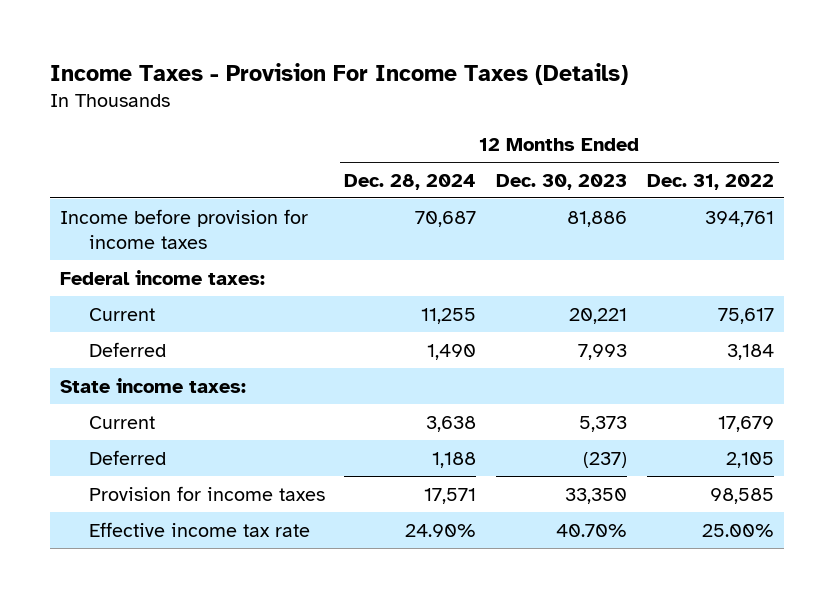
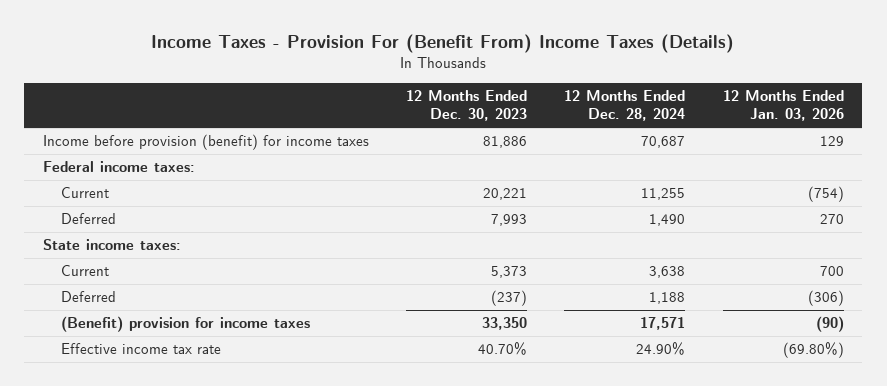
- Income Taxes - Provision For Income Taxes (Details)
+ Income Taxes - Provision For (Benefit From) Income Taxes (Details)
- | 12 Months Ended Dec. 28, 2024 | 12 Months Ended Dec. 30, 2023 | 12 Months Ended Dec. 31, 2022
+ | 12 Months Ended Dec. 30, 2023 | 12 Months Ended Dec. 28, 2024 | 12 Months Ended Jan. 03, 2026
- Income before provision for income taxes | 70,687 | 81,886 | 394,761
+ Income before provision (benefit) for income taxes | 81,886 | 70,687 | 129
- Provision for income taxes | 17,571 | 33,350 | 98,585
+ (Benefit) provision for income taxes | 33,350 | 17,571 | (90)

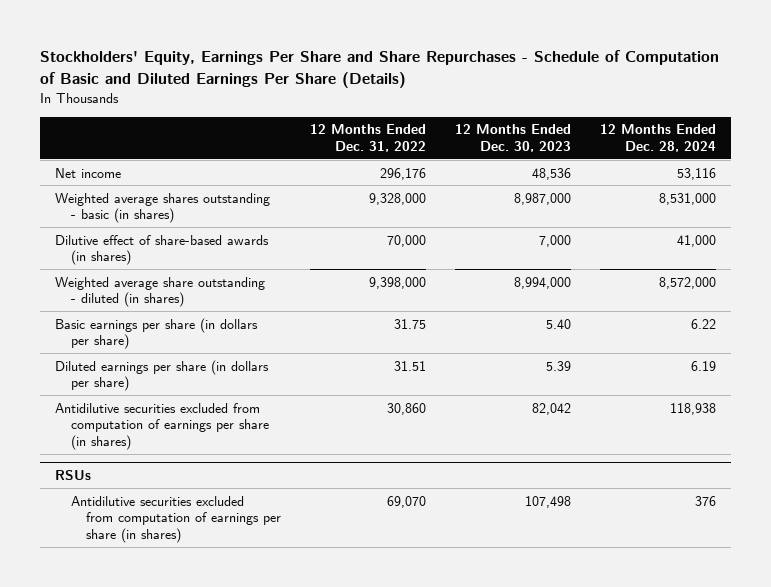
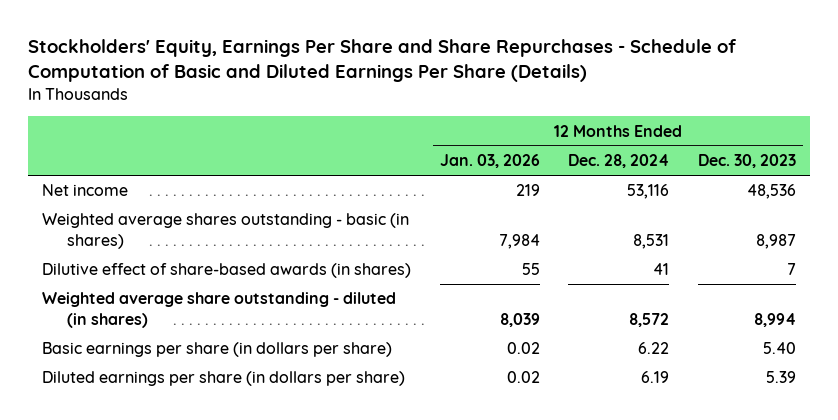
- | 12 Months Ended Dec. 31, 2022 | 12 Months Ended Dec. 30, 2023 | 12 Months Ended Dec. 28, 2024
+ | 12 Months Ended Jan. 03, 2026 | 12 Months Ended Dec. 28, 2024 | 12 Months Ended Dec. 30, 2023
- Weighted average shares outstanding - basic (in shares) | 9,328,000 | 8,987,000 | 8,531,000
- Dilutive effect of share-based awards (in shares) | 70,000 | 7,000 | 41,000
- Weighted average share outstanding - diluted (in shares) | 9,398,000 | 8,994,000 | 8,572,000
+ Weighted average shares outstanding - basic (in shares) | 7,984 | 8,531 | 8,987
+ Dilutive effect of share-based awards (in shares) | 55 | 41 | 7
+ Weighted average share outstanding - diluted (in shares) | 8,039 | 8,572 | 8,994
- Antidilutive securities excluded from computation of earnings per share (in shares) | 30,860 | 82,042 | 118,938
- RSUs
- Antidilutive securities excluded from computation of earnings per share (in shares) | 69,070 | 107,498 | 376

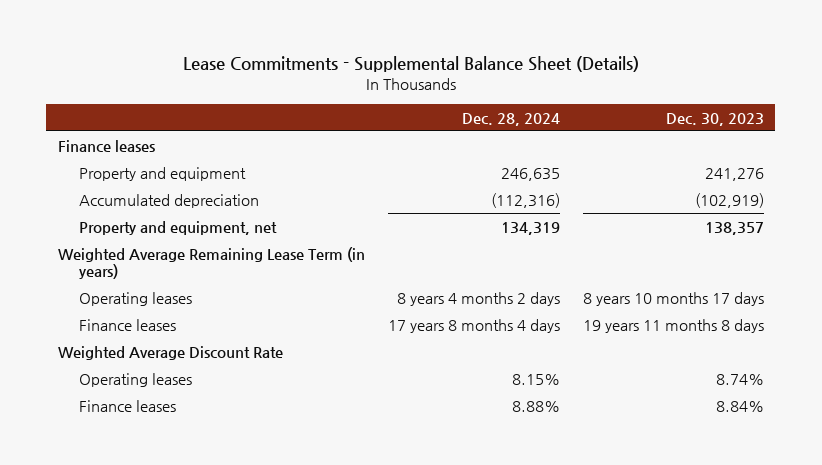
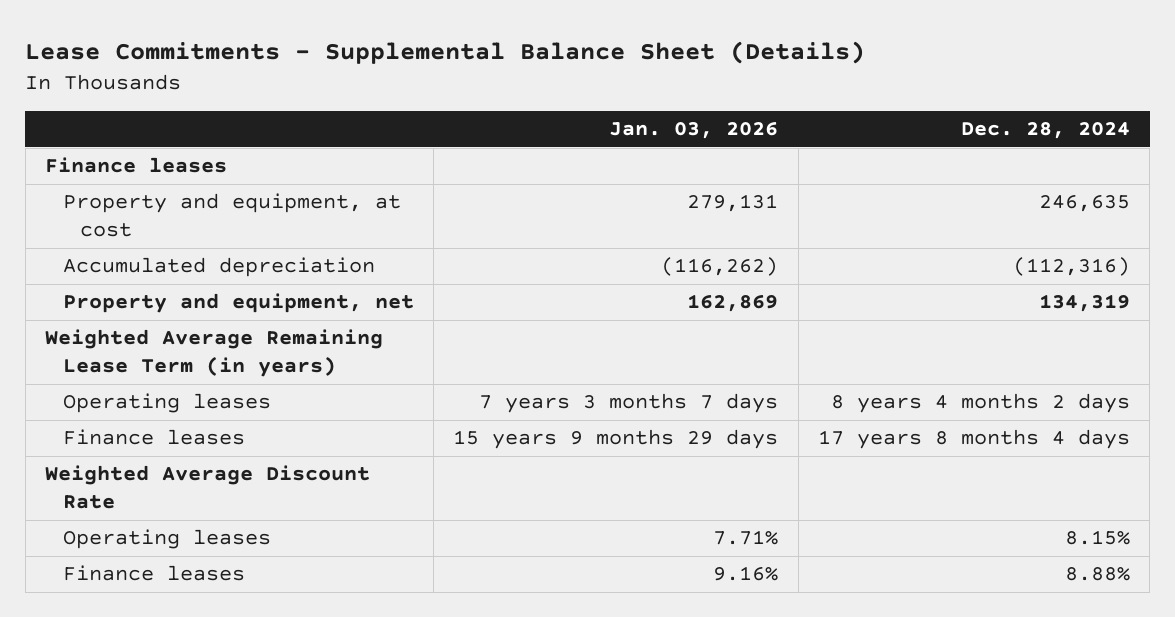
- | Dec. 28, 2024 | Dec. 30, 2023
+ | Jan. 03, 2026 | Dec. 28, 2024
- Property and equipment | 246,635 | 241,276
+ Property and equipment, at cost | 279,131 | 246,635

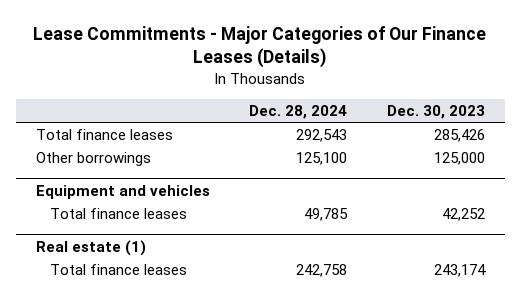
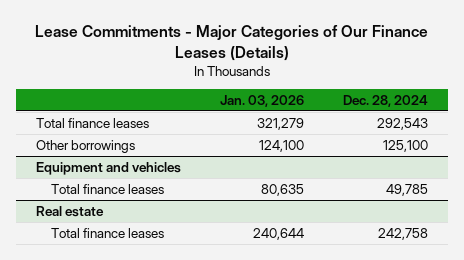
- | Dec. 28, 2024 | Dec. 30, 2023
+ | Jan. 03, 2026 | Dec. 28, 2024
- Real estate (1)
+ Real estate

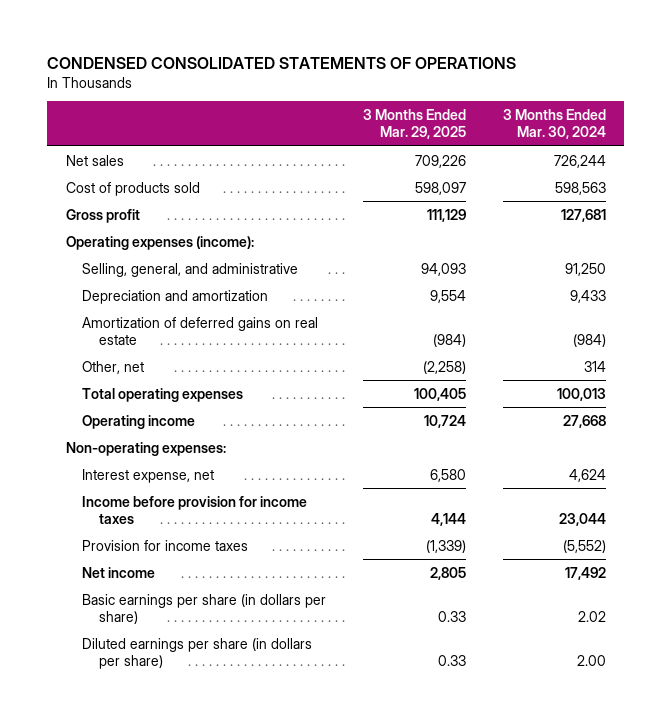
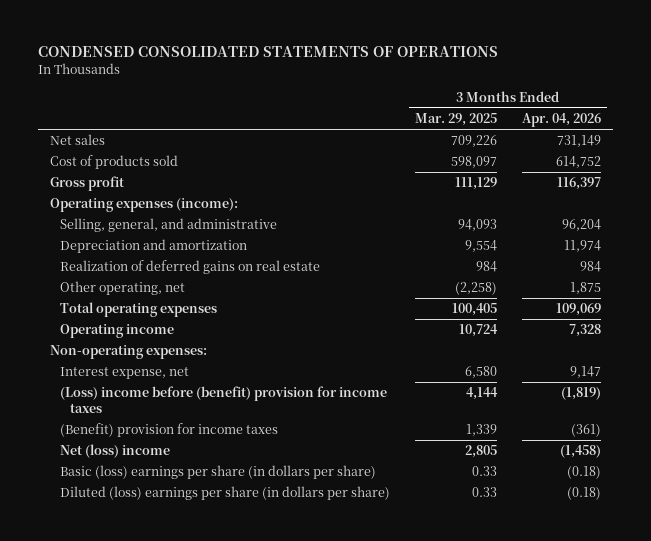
- | 3 Months Ended Mar. 29, 2025 | 3 Months Ended Mar. 30, 2024
+ | 3 Months Ended Mar. 29, 2025 | 3 Months Ended Apr. 04, 2026
- Amortization of deferred gains on real estate | (984) | (984)
- Other, net | (2,258) | 314
+ Realization of deferred gains on real estate | 984 | 984
+ Other operating, net | (2,258) | 1,875
- Income before provision for income taxes | 4,144 | 23,044
- Provision for income taxes | (1,339) | (5,552)
- Net income | 2,805 | 17,492
- Basic earnings per share (in dollars per share) | 0.33 | 2.02
- Diluted earnings per share (in dollars per share) | 0.33 | 2.00
+ (Loss) income before (benefit) provision for income taxes | 4,144 | (1,819)
+ (Benefit) provision for income taxes | 1,339 | (361)
+ Net (loss) income | 2,805 | (1,458)
+ Basic (loss) earnings per share (in dollars per share) | 0.33 | (0.18)
+ Diluted (loss) earnings per share (in dollars per share) | 0.33 | (0.18)

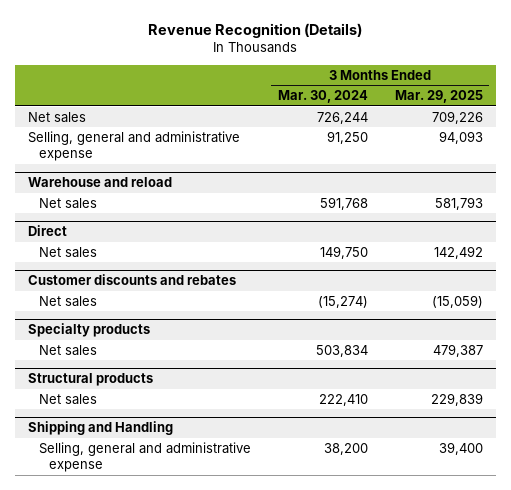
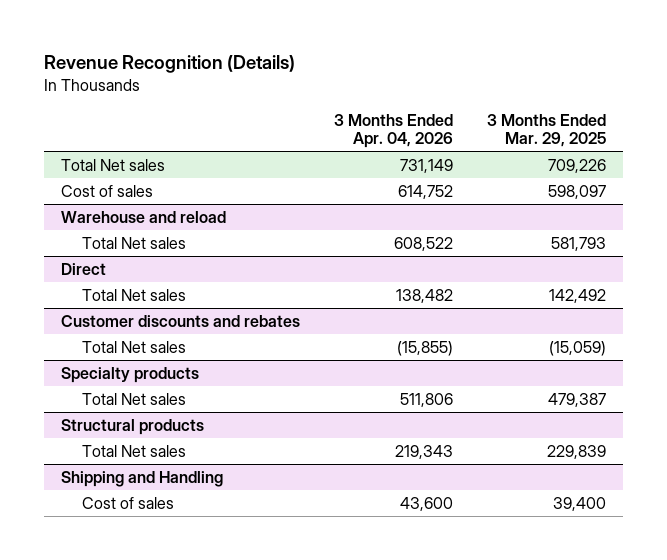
- | 3 Months Ended Mar. 30, 2024 | 3 Months Ended Mar. 29, 2025
+ | 3 Months Ended Apr. 04, 2026 | 3 Months Ended Mar. 29, 2025
- Net sales | 726,244 | 709,226
- Selling, general and administrative expense | 91,250 | 94,093
+ Total Net sales | 731,149 | 709,226
+ Cost of sales | 614,752 | 598,097
@ Warehouse and reload
- Net sales | 591,768 | 581,793
+ Total Net sales | 608,522 | 581,793
@ Direct
- Net sales | 149,750 | 142,492
+ Total Net sales | 138,482 | 142,492
@ Customer discounts and rebates
- Net sales | (15,274) | (15,059)
+ Total Net sales | (15,855) | (15,059)
@ Specialty products
- Net sales | 503,834 | 479,387
+ Total Net sales | 511,806 | 479,387
@ Structural products
- Net sales | 222,410 | 229,839
+ Total Net sales | 219,343 | 229,839
@ Shipping and Handling
- Selling, general and administrative expense | 38,200 | 39,400
+ Cost of sales | 43,600 | 39,400

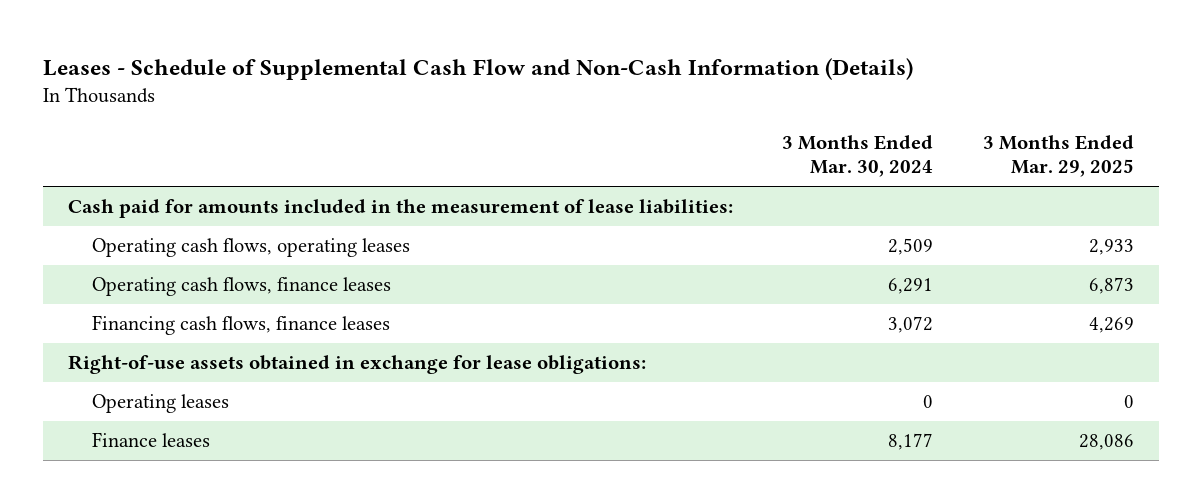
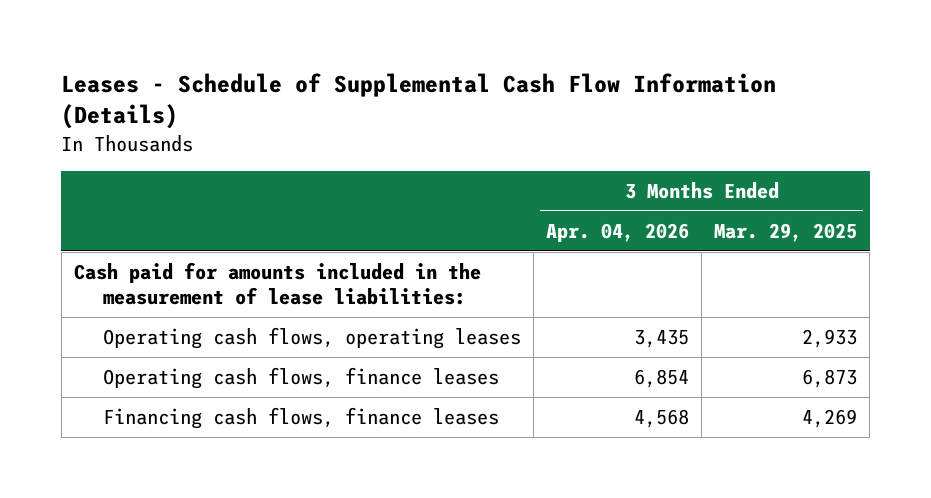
- Leases - Schedule of Supplemental Cash Flow and Non-Cash Information (Details)
+ Leases - Schedule of Supplemental Cash Flow Information (Details)
- | 3 Months Ended Mar. 30, 2024 | 3 Months Ended Mar. 29, 2025
+ | 3 Months Ended Apr. 04, 2026 | 3 Months Ended Mar. 29, 2025
- Right-of-use assets obtained in exchange for lease obligations:
- Operating leases | 0 | 0
- Finance leases | 8,177 | 28,086

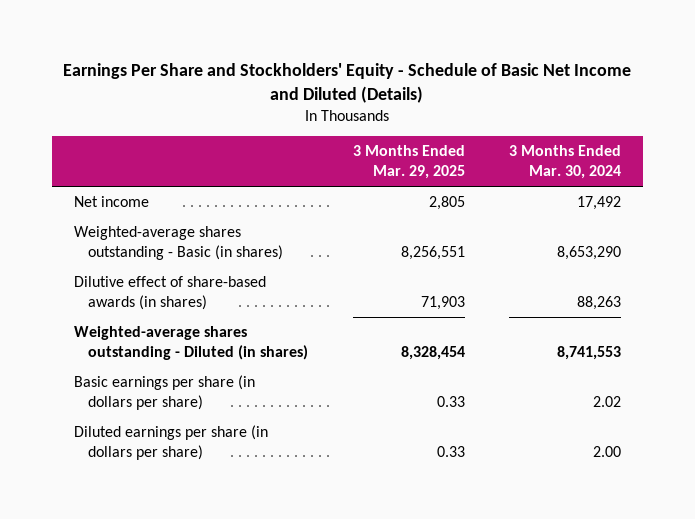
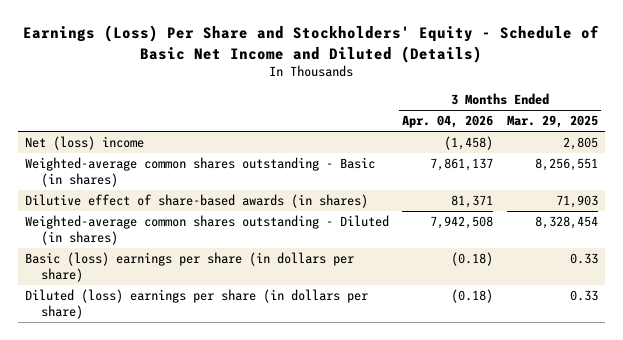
- Earnings Per Share and Stockholders' Equity - Schedule of Basic Net Income and Diluted (Details)
+ Earnings (Loss) Per Share and Stockholders' Equity - Schedule of Basic Net Income and Diluted (Details)
- | 3 Months Ended Mar. 29, 2025 | 3 Months Ended Mar. 30, 2024
+ | 3 Months Ended Apr. 04, 2026 | 3 Months Ended Mar. 29, 2025
- Net income | 2,805 | 17,492
- Weighted-average shares outstanding - Basic (in shares) | 8,256,551 | 8,653,290
+ Net (loss) income | (1,458) | 2,805
+ Weighted-average common shares outstanding - Basic (in shares) | 7,861,137 | 8,256,551
- Weighted-average shares outstanding - Diluted (in shares) | 8,328,454 | 8,741,553
- Basic earnings per share (in dollars per share) | 0.33 | 2.02
- Diluted earnings per share (in dollars per share) | 0.33 | 2.00
+ Weighted-average common shares outstanding - Diluted (in shares) | 7,942,508 | 8,328,454
+ Basic (loss) earnings per share (in dollars per share) | (0.18) | 0.33
+ Diluted (loss) earnings per share (in dollars per share) | (0.18) | 0.33

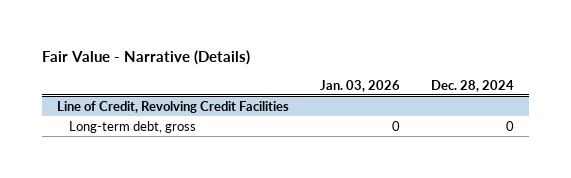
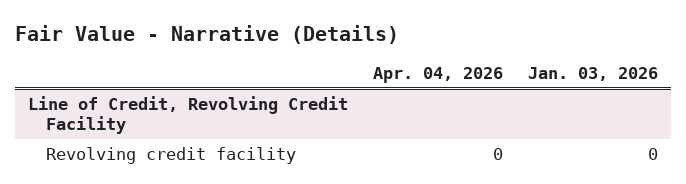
- | Jan. 03, 2026 | Dec. 28, 2024
+ | Apr. 04, 2026 | Jan. 03, 2026
- Line of Credit, Revolving Credit Facilities
- Long-term debt, gross | 0 | 0
+ Line of Credit, Revolving Credit Facility
+ Revolving credit facility | 0 | 0

